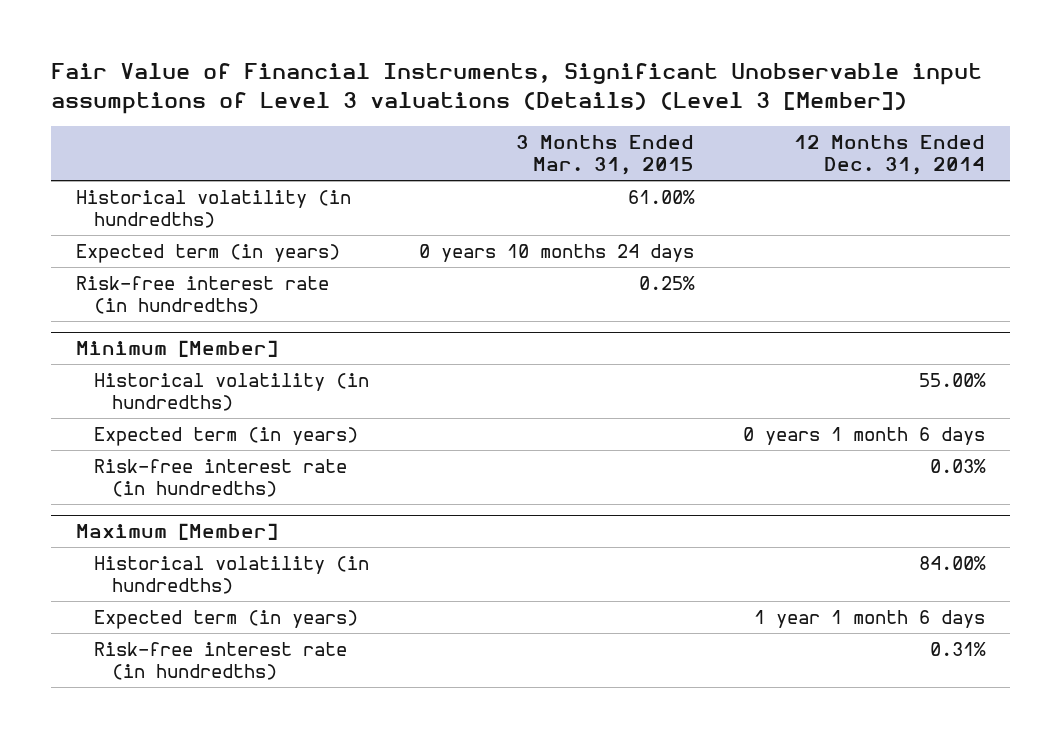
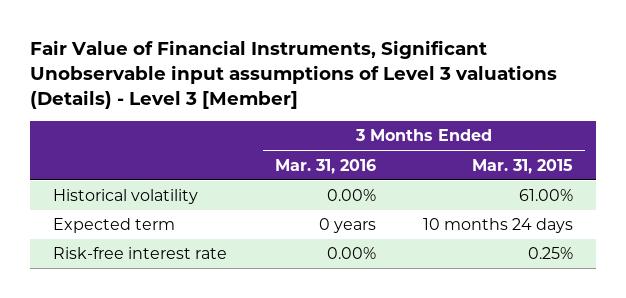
- Fair Value of Financial Instruments, Significant Unobservable input assumptions of Level 3 valuations (Details) (Level 3 [Member])
+ Fair Value of Financial Instruments, Significant Unobservable input assumptions of Level 3 valuations (Details) - Level 3 [Member]
- | 3 Months Ended Mar. 31, 2015 | 12 Months Ended Dec. 31, 2014
+ | 3 Months Ended Mar. 31, 2016 | 3 Months Ended Mar. 31, 2015
- Historical volatility (in hundredths) | 61.00% |
- Expected term (in years) | 0 years 10 months 24 days |
- Risk-free interest rate (in hundredths) | 0.25% |
- Minimum [Member]
- Historical volatility (in hundredths) | | 55.00%
- Expected term (in years) | | 0 years 1 month 6 days
- Risk-free interest rate (in hundredths) | | 0.03%
- Maximum [Member]
- Historical volatility (in hundredths) | | 84.00%
- Expected term (in years) | | 1 year 1 month 6 days
- Risk-free interest rate (in hundredths) | | 0.31%
+ Historical volatility | 0.00% | 61.00%
+ Expected term | 0 years | 10 months 24 days
+ Risk-free interest rate | 0.00% | 0.25%

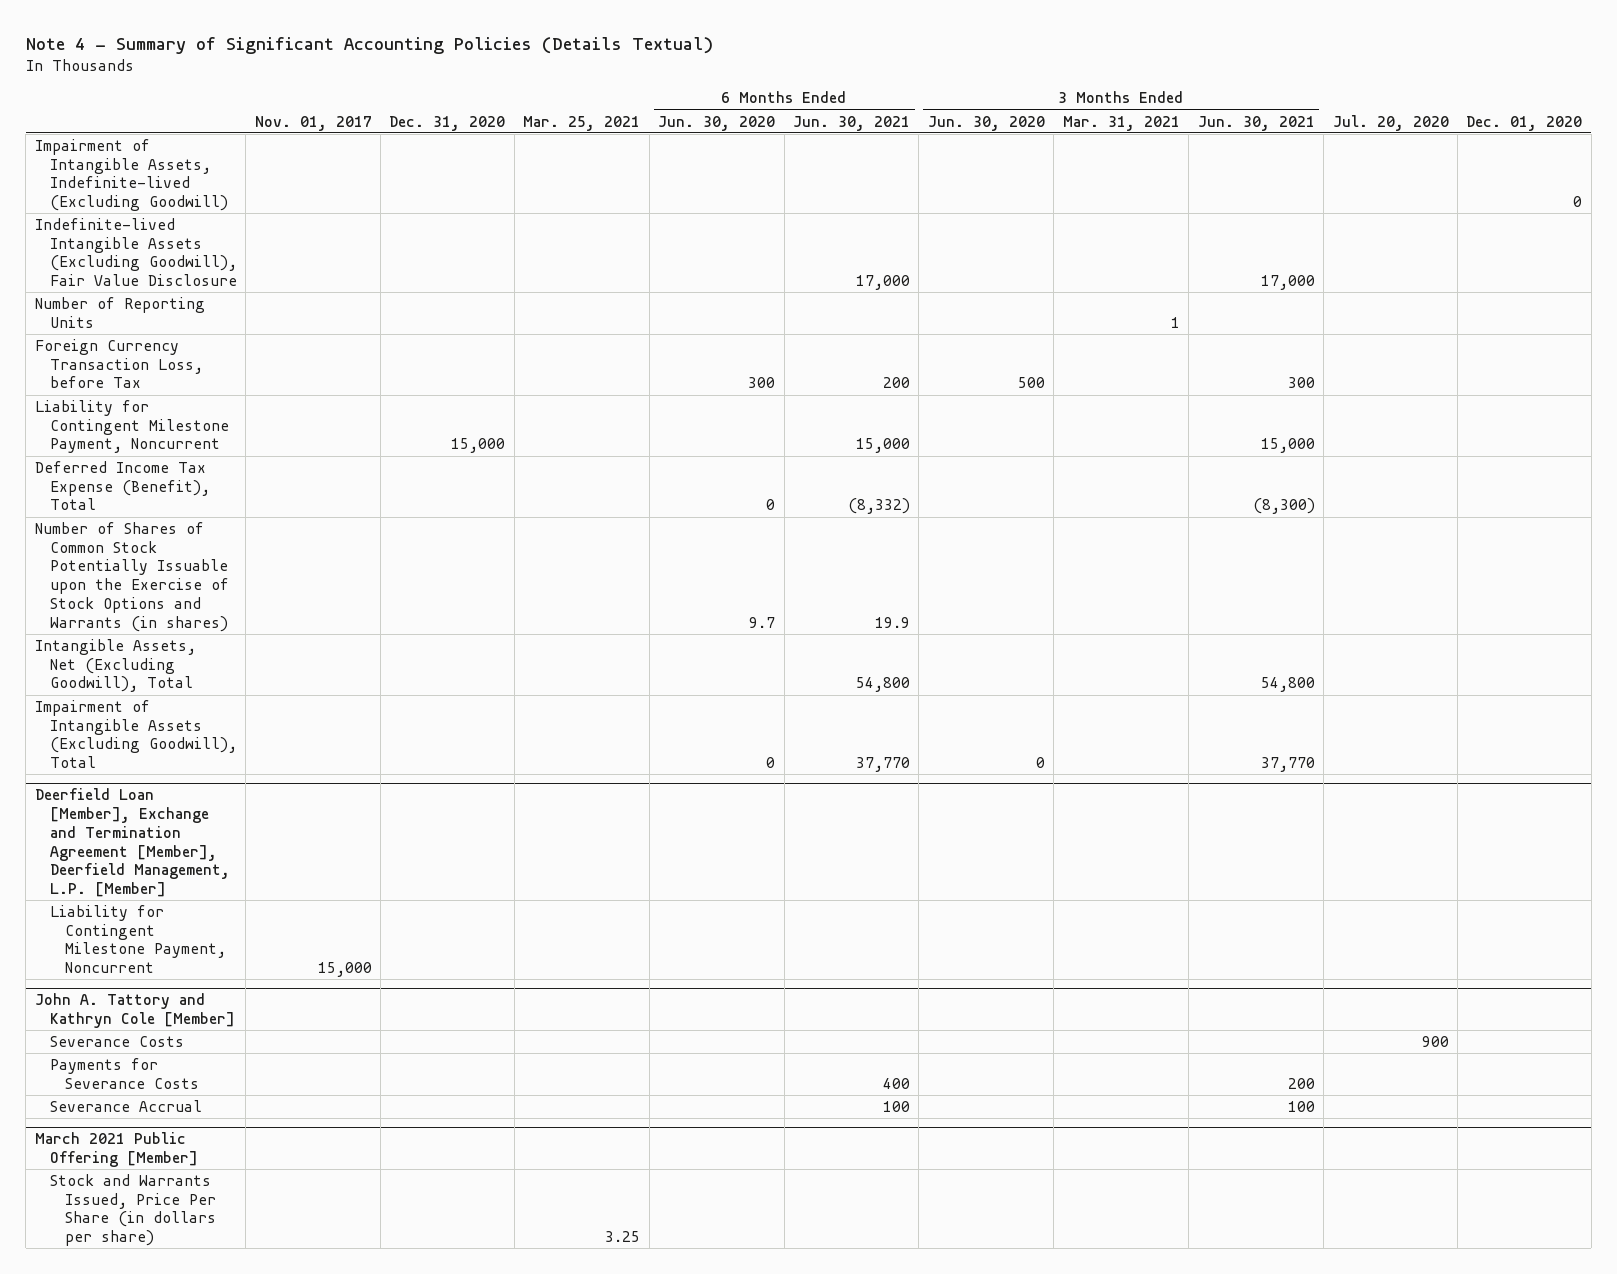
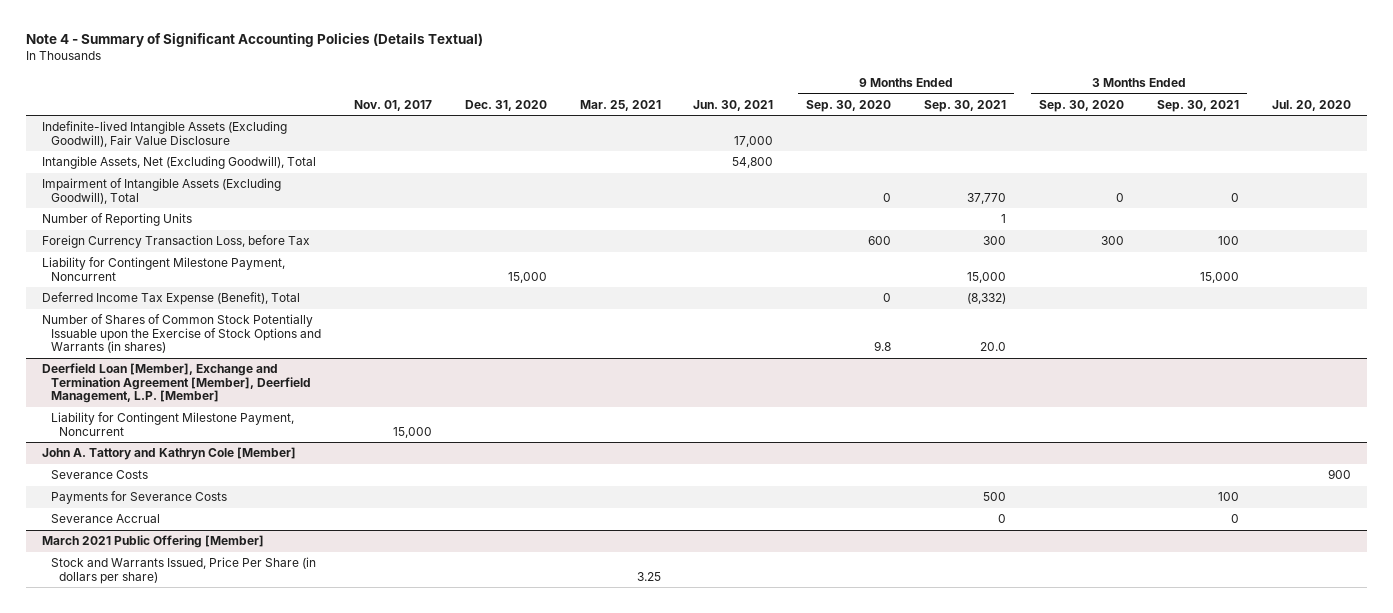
- | Nov. 01, 2017 | Dec. 31, 2020 | Mar. 25, 2021 | 6 Months Ended Jun. 30, 2020 | 6 Months Ended Jun. 30, 2021 | 3 Months Ended Jun. 30, 2020 | 3 Months Ended Mar. 31, 2021 | 3 Months Ended Jun. 30, 2021 | Jul. 20, 2020 | Dec. 01, 2020
+ | Nov. 01, 2017 | Dec. 31, 2020 | Mar. 25, 2021 | Jun. 30, 2021 | 9 Months Ended Sep. 30, 2020 | 9 Months Ended Sep. 30, 2021 | 3 Months Ended Sep. 30, 2020 | 3 Months Ended Sep. 30, 2021 | Jul. 20, 2020
- Impairment of Intangible Assets, Indefinite-lived (Excluding Goodwill) | | | | | | | | | | 0
moved up: Intangible Assets, Net (Excluding Goodwill), Total | | | | 54,800 | | | | |
moved up: Impairment of Intangible Assets (Excluding Goodwill), Total | | | | | 0 | 37,770 | 0 | 0 |

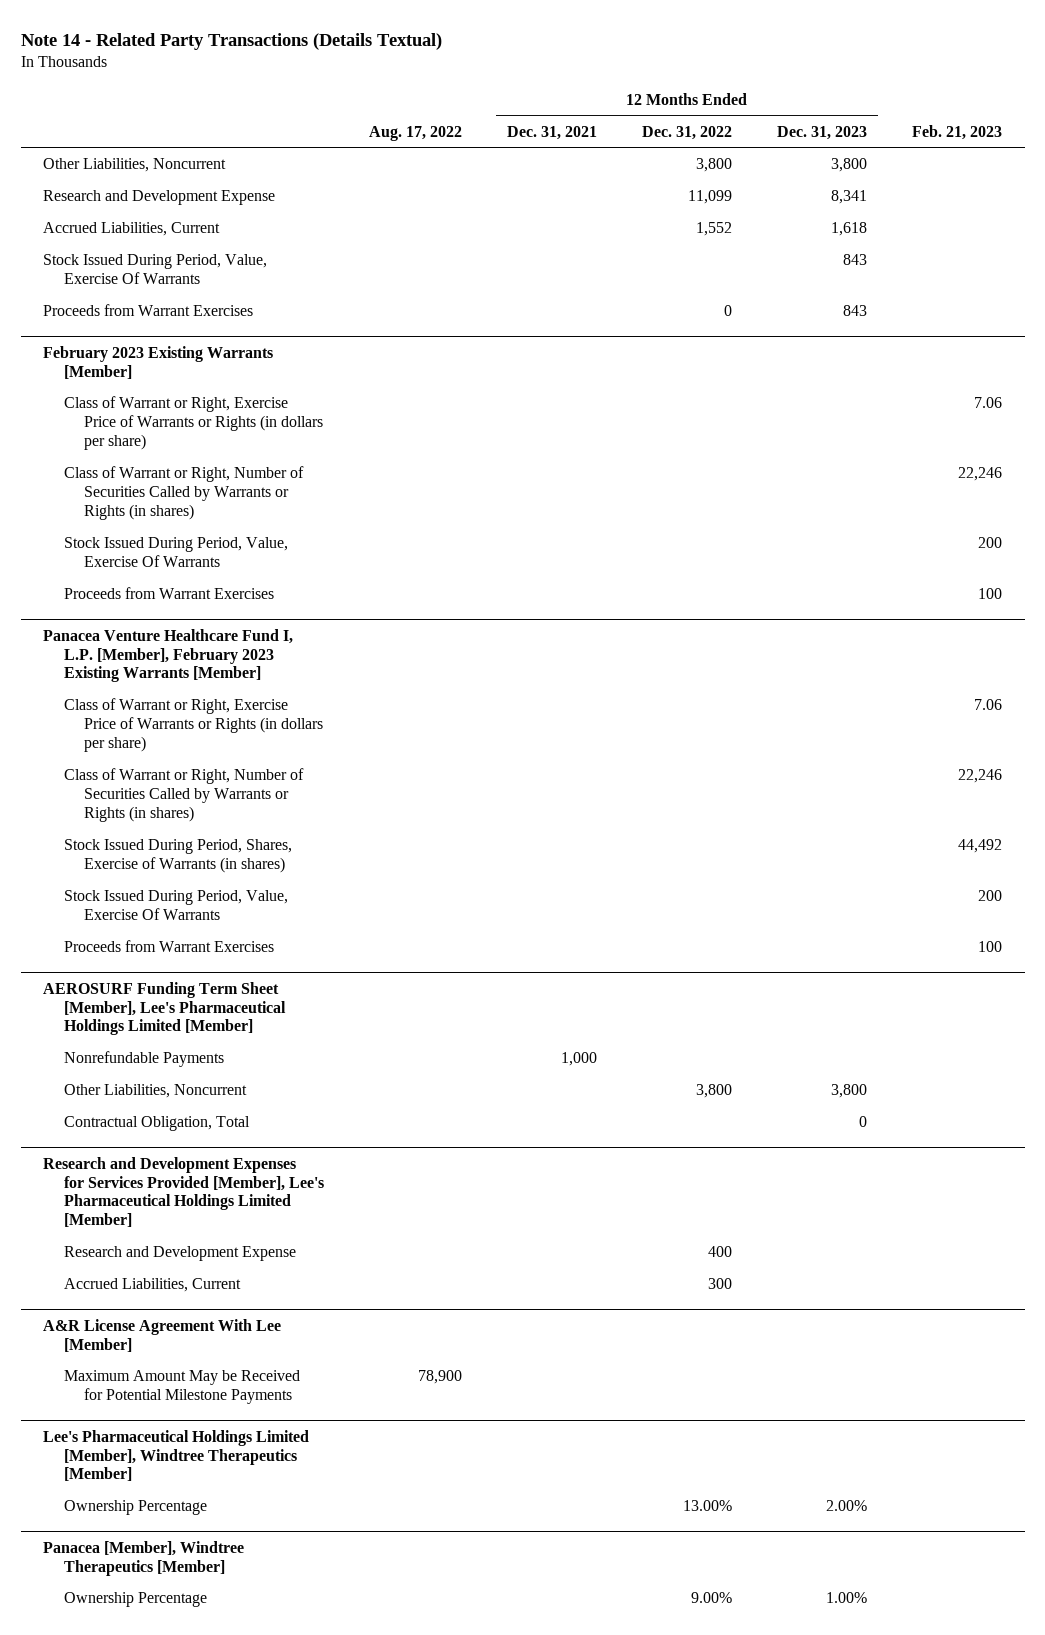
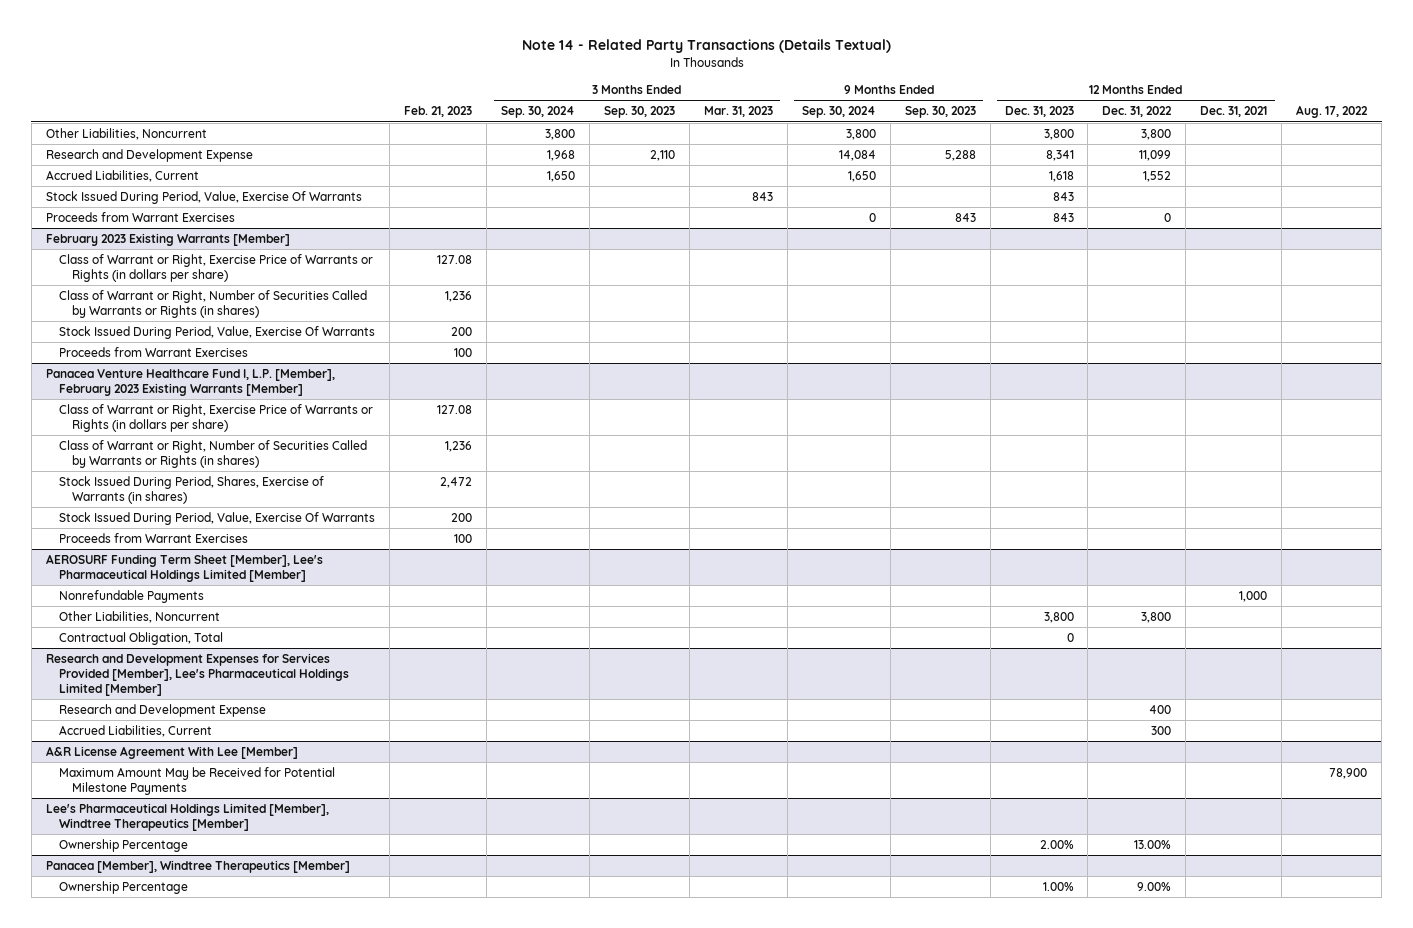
- | Aug. 17, 2022 | 12 Months Ended Dec. 31, 2021 | 12 Months Ended Dec. 31, 2022 | 12 Months Ended Dec. 31, 2023 | Feb. 21, 2023
+ | Feb. 21, 2023 | 3 Months Ended Sep. 30, 2024 | 3 Months Ended Sep. 30, 2023 | 3 Months Ended Mar. 31, 2023 | 9 Months Ended Sep. 30, 2024 | 9 Months Ended Sep. 30, 2023 | 12 Months Ended Dec. 31, 2023 | 12 Months Ended Dec. 31, 2022 | 12 Months Ended Dec. 31, 2021 | Aug. 17, 2022
@ February 2023 Existing Warrants [Member]
- Class of Warrant or Right, Exercise Price of Warrants or Rights (in dollars per share) | | | | | 7.06
- Class of Warrant or Right, Number of Securities Called by Warrants or Rights (in shares) | | | | | 22,246
+ Class of Warrant or Right, Exercise Price of Warrants or Rights (in dollars per share) | 127.08 | | | | | | | | |
+ Class of Warrant or Right, Number of Securities Called by Warrants or Rights (in shares) | 1,236 | | | | | | | | |
@ Panacea Venture Healthcare Fund I, L.P. [Member], February 2023 Existing Warrants [Member]
- Class of Warrant or Right, Exercise Price of Warrants or Rights (in dollars per share) | | | | | 7.06
- Class of Warrant or Right, Number of Securities Called by Warrants or Rights (in shares) | | | | | 22,246
- Stock Issued During Period, Shares, Exercise of Warrants (in shares) | | | | | 44,492
+ Class of Warrant or Right, Exercise Price of Warrants or Rights (in dollars per share) | 127.08 | | | | | | | | |
+ Class of Warrant or Right, Number of Securities Called by Warrants or Rights (in shares) | 1,236 | | | | | | | | |
+ Stock Issued During Period, Shares, Exercise of Warrants (in shares) | 2,472 | | | | | | | | |

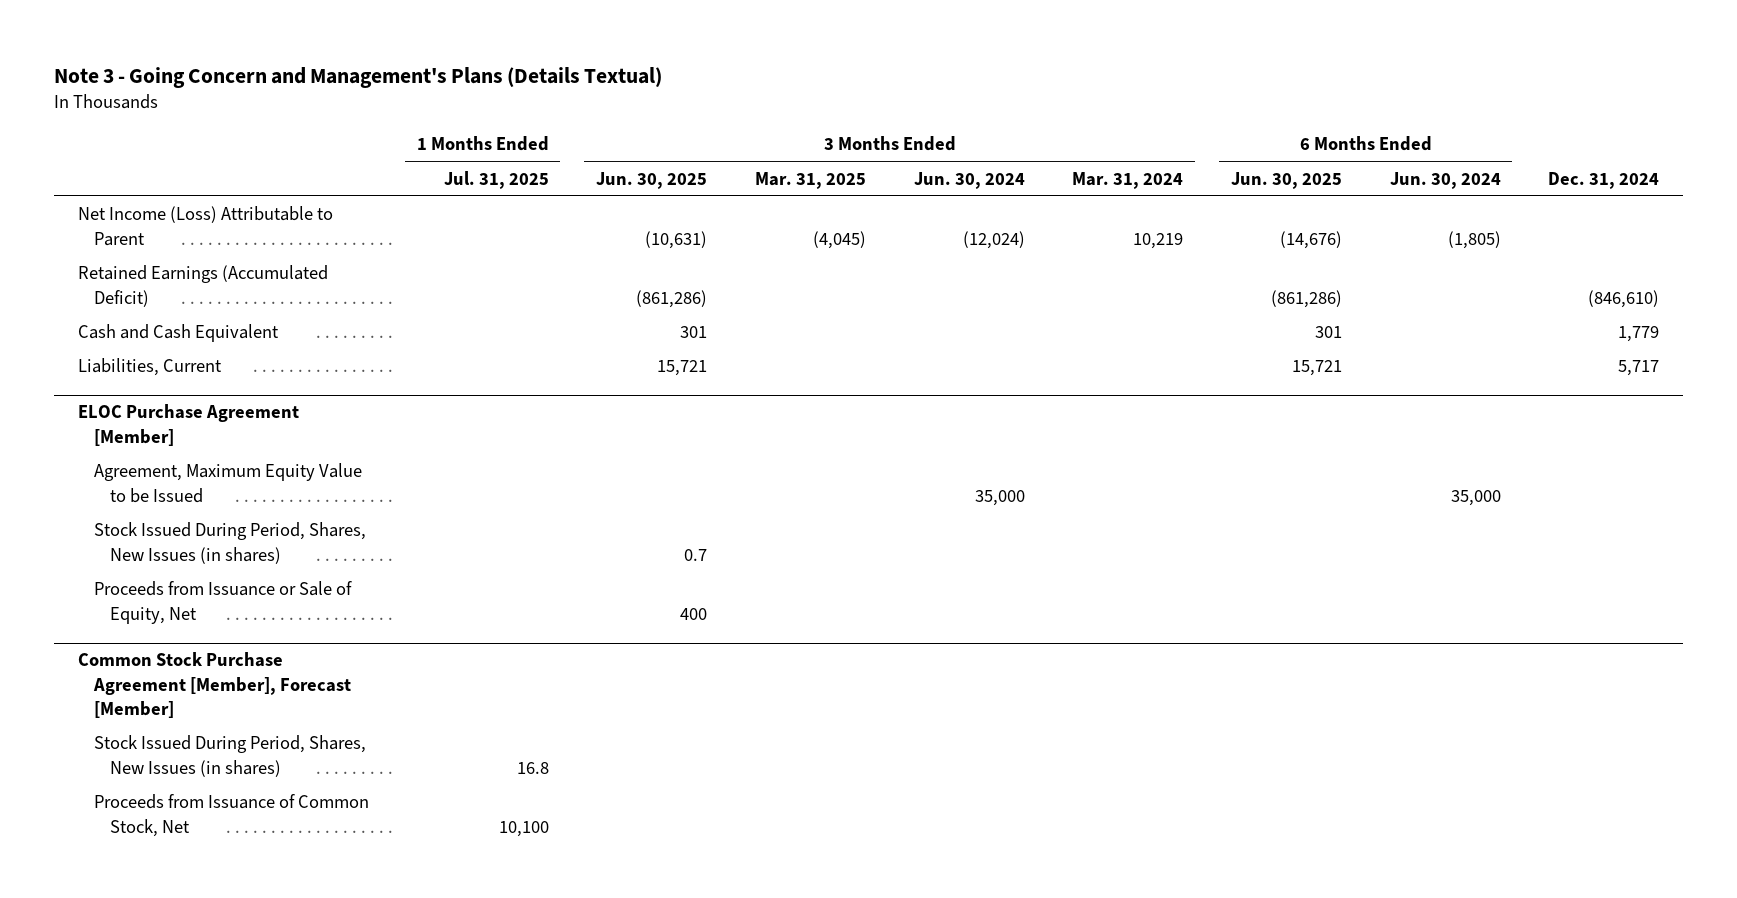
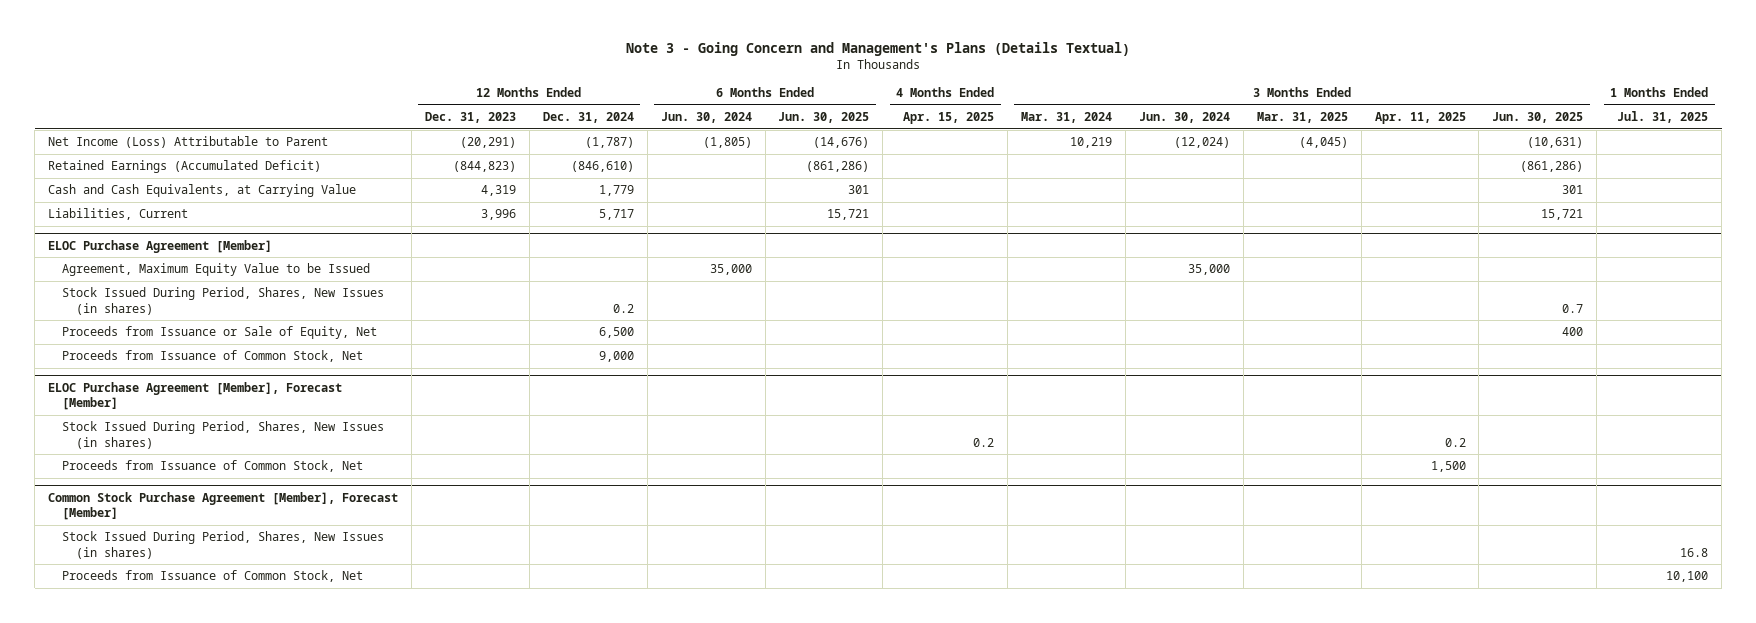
- | 1 Months Ended Jul. 31, 2025 | 3 Months Ended Jun. 30, 2025 | 3 Months Ended Mar. 31, 2025 | 3 Months Ended Jun. 30, 2024 | 3 Months Ended Mar. 31, 2024 | 6 Months Ended Jun. 30, 2025 | 6 Months Ended Jun. 30, 2024 | Dec. 31, 2024
+ | 12 Months Ended Dec. 31, 2023 | 12 Months Ended Dec. 31, 2024 | 6 Months Ended Jun. 30, 2024 | 6 Months Ended Jun. 30, 2025 | 4 Months Ended Apr. 15, 2025 | 3 Months Ended Mar. 31, 2024 | 3 Months Ended Jun. 30, 2024 | 3 Months Ended Mar. 31, 2025 | 3 Months Ended Apr. 11, 2025 | 3 Months Ended Jun. 30, 2025 | 1 Months Ended Jul. 31, 2025
- Cash and Cash Equivalent | | 301 | | | | 301 | | 1,779
+ Cash and Cash Equivalents, at Carrying Value | 4,319 | 1,779 | | 301 | | | | | | 301 |
@ ELOC Purchase Agreement [Member]
+ Proceeds from Issuance of Common Stock, Net | | 9,000 | | | | | | | | |
+ ELOC Purchase Agreement [Member], Forecast [Member]
+ Stock Issued During Period, Shares, New Issues (in shares) | | | | | 0.2 | | | | 0.2 | |
+ Proceeds from Issuance of Common Stock, Net | | | | | | | | | 1,500 | |

